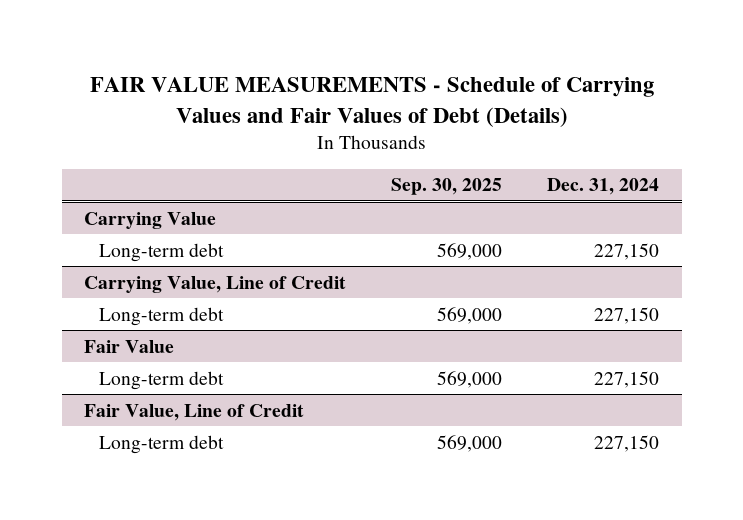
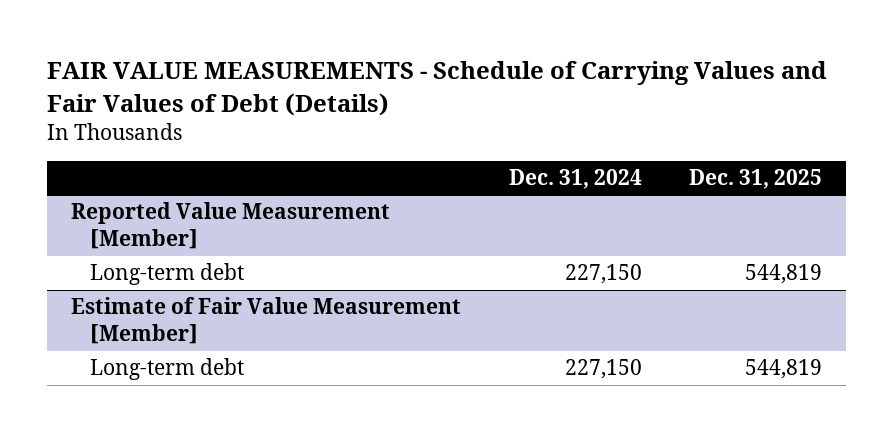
- | Sep. 30, 2025 | Dec. 31, 2024
+ | Dec. 31, 2024 | Dec. 31, 2025
- Carrying Value
- Long-term debt | 569,000 | 227,150
- Carrying Value, Line of Credit
- Long-term debt | 569,000 | 227,150
- Fair Value
+ Reported Value Measurement [Member]
- Fair Value, Line of Credit
+ Estimate of Fair Value Measurement [Member]

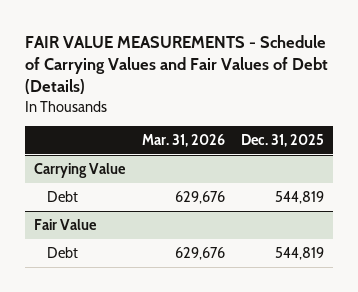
- | Dec. 31, 2024 | Dec. 31, 2025
+ | Mar. 31, 2026 | Dec. 31, 2025
- Reported Value Measurement [Member]
- Long-term debt | 227,150 | 544,819
- Estimate of Fair Value Measurement [Member]
- Long-term debt | 227,150 | 544,819
+ Carrying Value
+ Debt | 629,676 | 544,819
+ Fair Value
+ Debt | 629,676 | 544,819

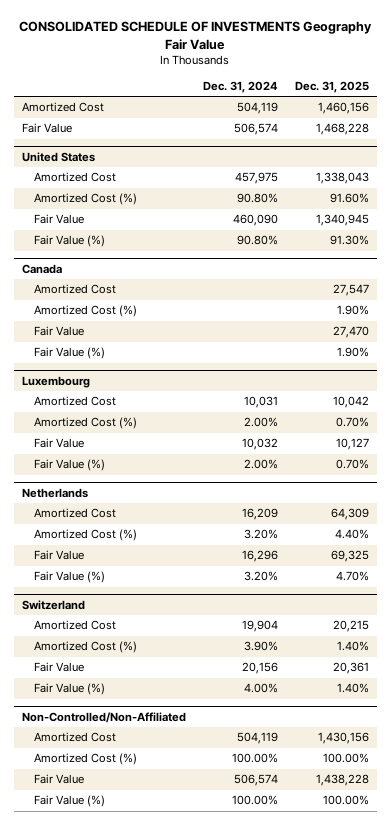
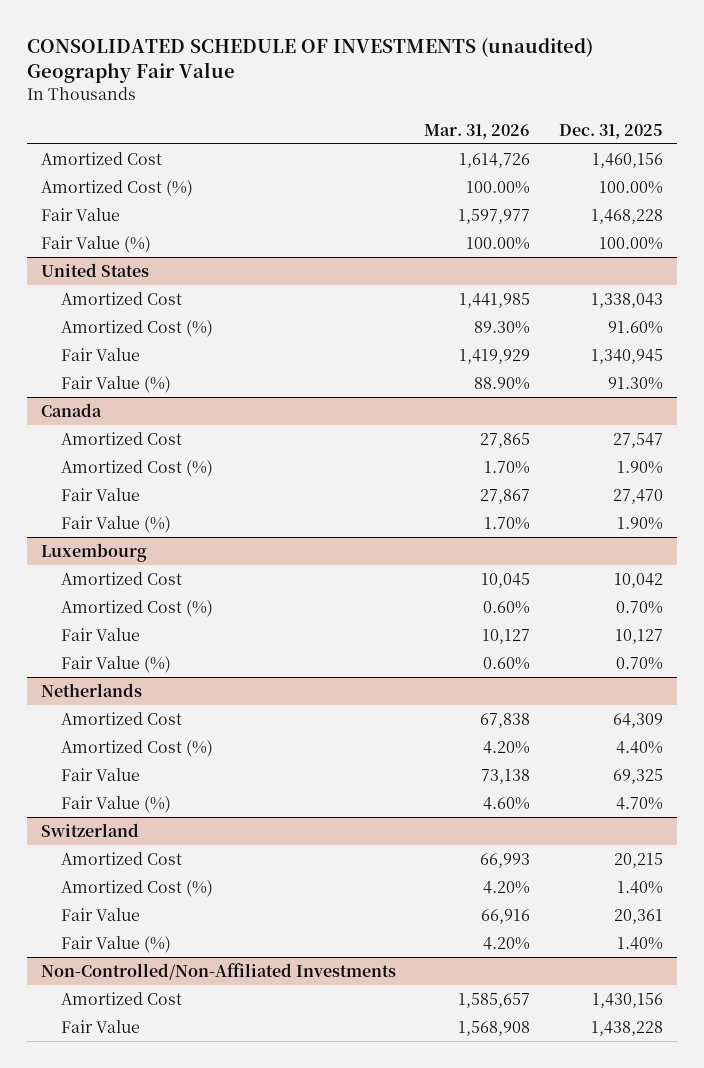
- CONSOLIDATED SCHEDULE OF INVESTMENTS Geography Fair Value
+ CONSOLIDATED SCHEDULE OF INVESTMENTS (unaudited) Geography Fair Value
- | Dec. 31, 2024 | Dec. 31, 2025
+ | Mar. 31, 2026 | Dec. 31, 2025
+ Amortized Cost (%) | 100.00% | 100.00%
+ Fair Value (%) | 100.00% | 100.00%
- Non-Controlled/Non-Affiliated
+ Non-Controlled/Non-Affiliated Investments
- Amortized Cost (%) | 100.00% | 100.00%
- Fair Value (%) | 100.00% | 100.00%

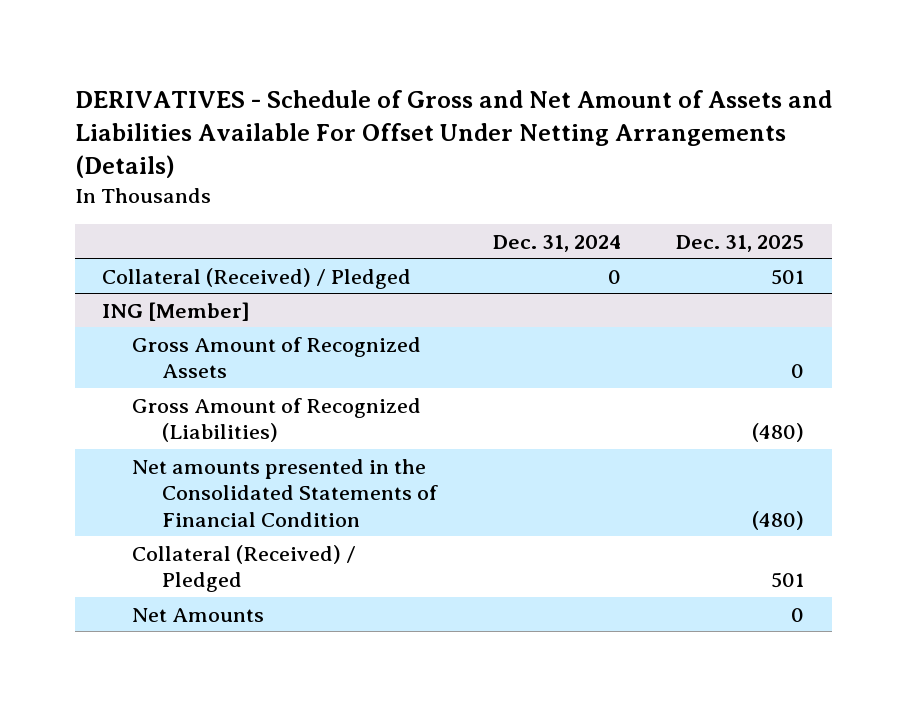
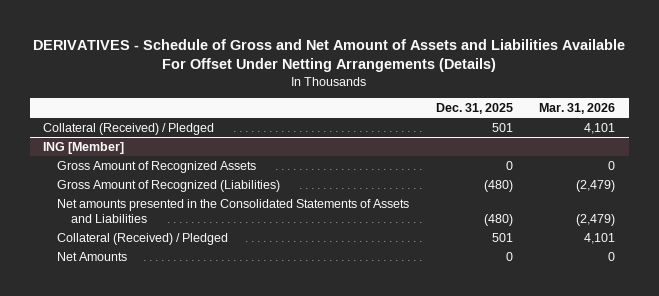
- | Dec. 31, 2024 | Dec. 31, 2025
+ | Dec. 31, 2025 | Mar. 31, 2026
@ ING [Member]
- Net amounts presented in the Consolidated Statements of Financial Condition | | (480)
+ Net amounts presented in the Consolidated Statements of Assets and Liabilities | (480) | (2,479)

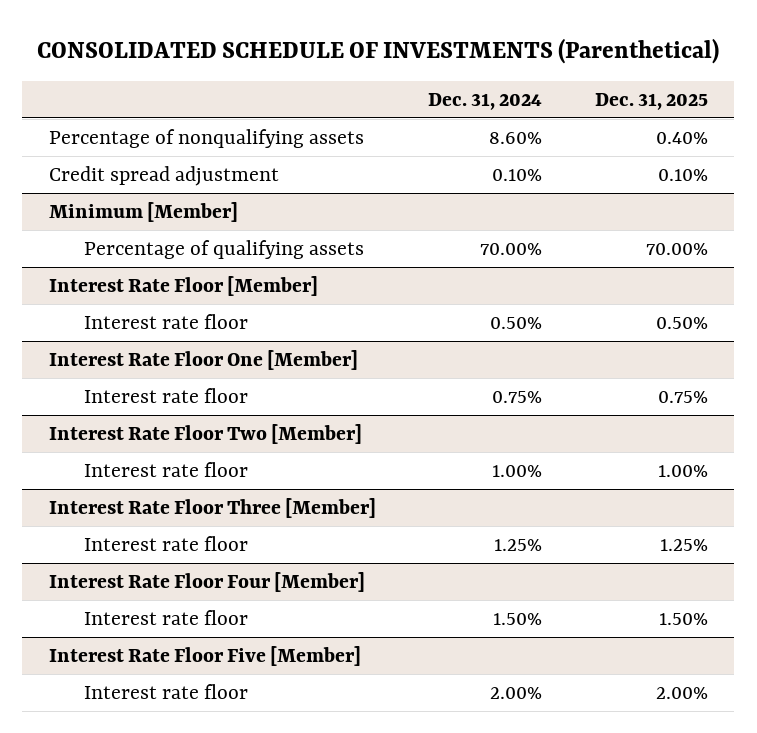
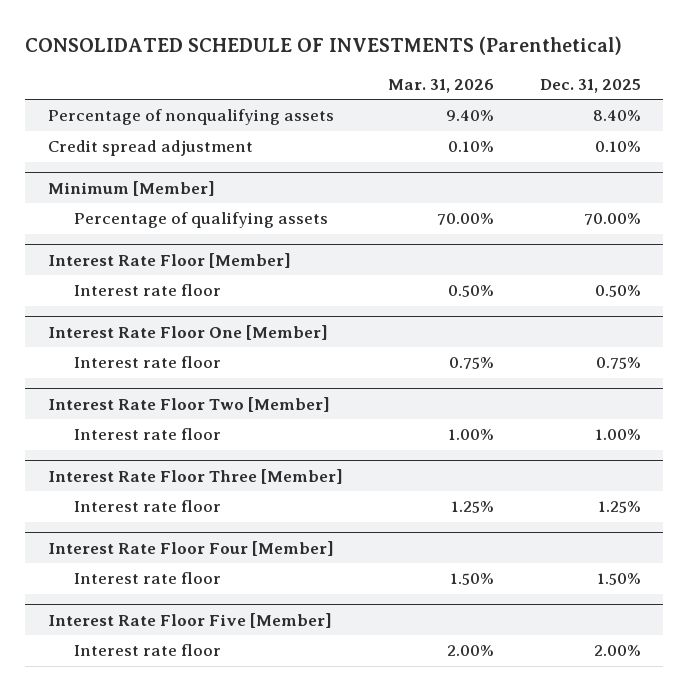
- | Dec. 31, 2024 | Dec. 31, 2025
+ | Mar. 31, 2026 | Dec. 31, 2025
- Percentage of nonqualifying assets | 8.60% | 0.40%
+ Percentage of nonqualifying assets | 9.40% | 8.40%

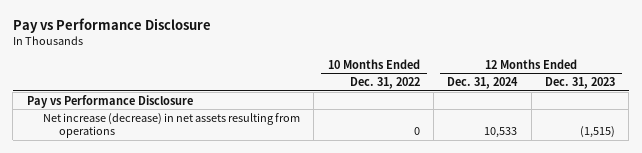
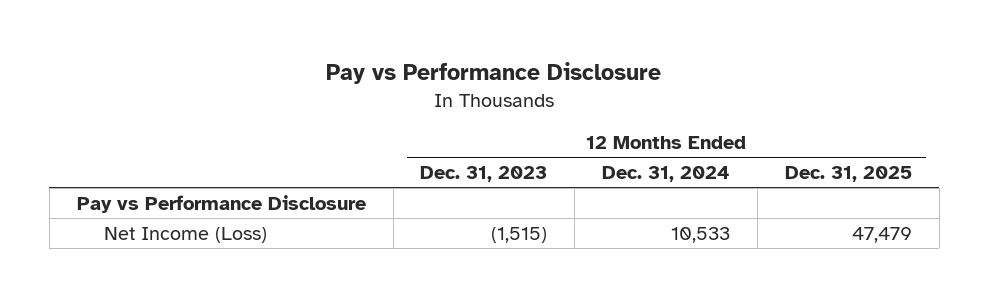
- | 10 Months Ended Dec. 31, 2022 | 12 Months Ended Dec. 31, 2024 | 12 Months Ended Dec. 31, 2023
+ | 12 Months Ended Dec. 31, 2023 | 12 Months Ended Dec. 31, 2024 | 12 Months Ended Dec. 31, 2025
- Net increase (decrease) in net assets resulting from operations | 0 | 10,533 | (1,515)
+ Net Income (Loss) | (1,515) | 10,533 | 47,479

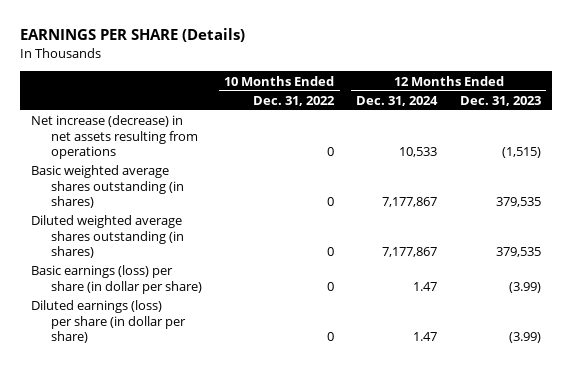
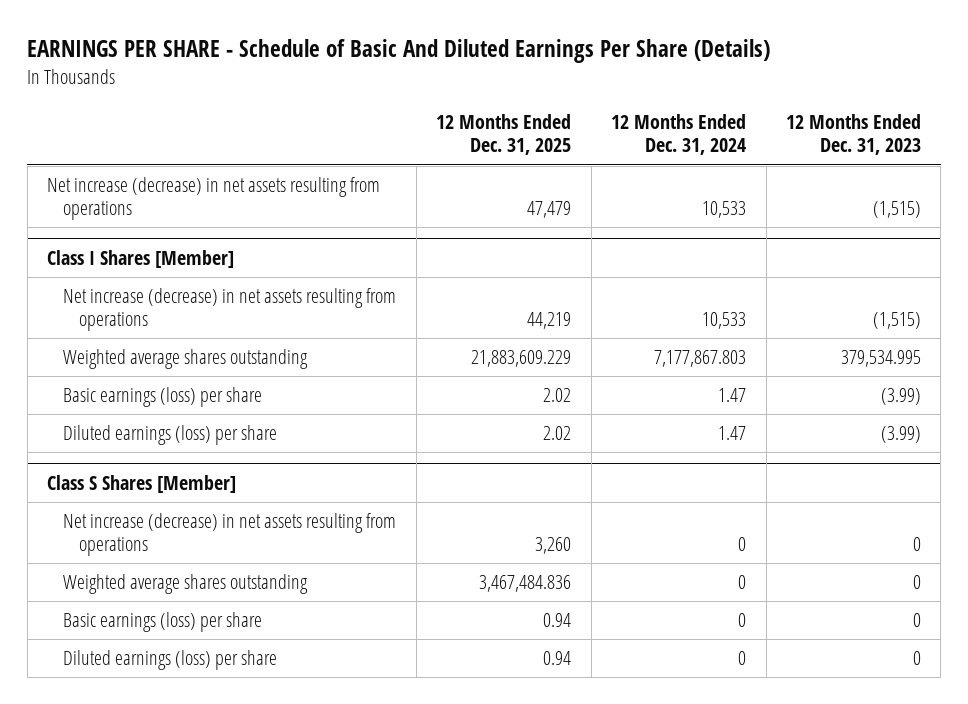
- EARNINGS PER SHARE (Details)
+ EARNINGS PER SHARE - Schedule of Basic And Diluted Earnings Per Share (Details)
- | 10 Months Ended Dec. 31, 2022 | 12 Months Ended Dec. 31, 2024 | 12 Months Ended Dec. 31, 2023
+ | 12 Months Ended Dec. 31, 2025 | 12 Months Ended Dec. 31, 2024 | 12 Months Ended Dec. 31, 2023
- Basic weighted average shares outstanding (in shares) | 0 | 7,177,867 | 379,535
- Diluted weighted average shares outstanding (in shares) | 0 | 7,177,867 | 379,535
- Basic earnings (loss) per share (in dollar per share) | 0 | 1.47 | (3.99)
- Diluted earnings (loss) per share (in dollar per share) | 0 | 1.47 | (3.99)
+ Class I Shares [Member]
+ Net increase (decrease) in net assets resulting from operations | 44,219 | 10,533 | (1,515)
+ Weighted average shares outstanding | 21,883,609.229 | 7,177,867.803 | 379,534.995
+ Basic earnings (loss) per share | 2.02 | 1.47 | (3.99)
+ Diluted earnings (loss) per share | 2.02 | 1.47 | (3.99)
+ Class S Shares [Member]
+ Net increase (decrease) in net assets resulting from operations | 3,260 | 0 | 0
+ Weighted average shares outstanding | 3,467,484.836 | 0 | 0
+ Basic earnings (loss) per share | 0.94 | 0 | 0
+ Diluted earnings (loss) per share | 0.94 | 0 | 0

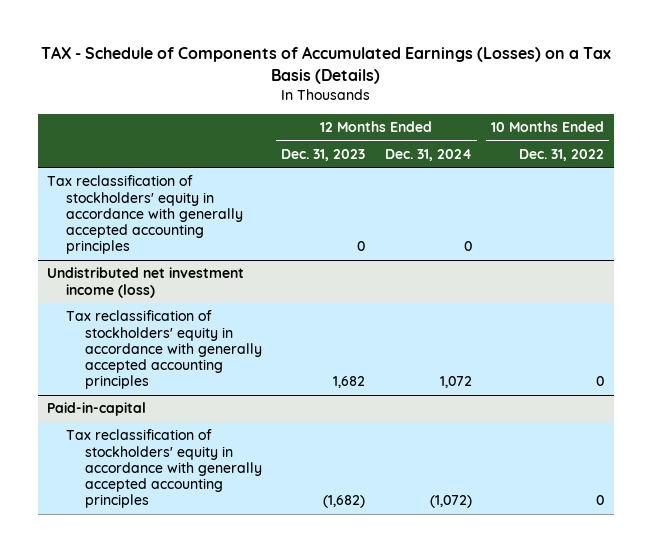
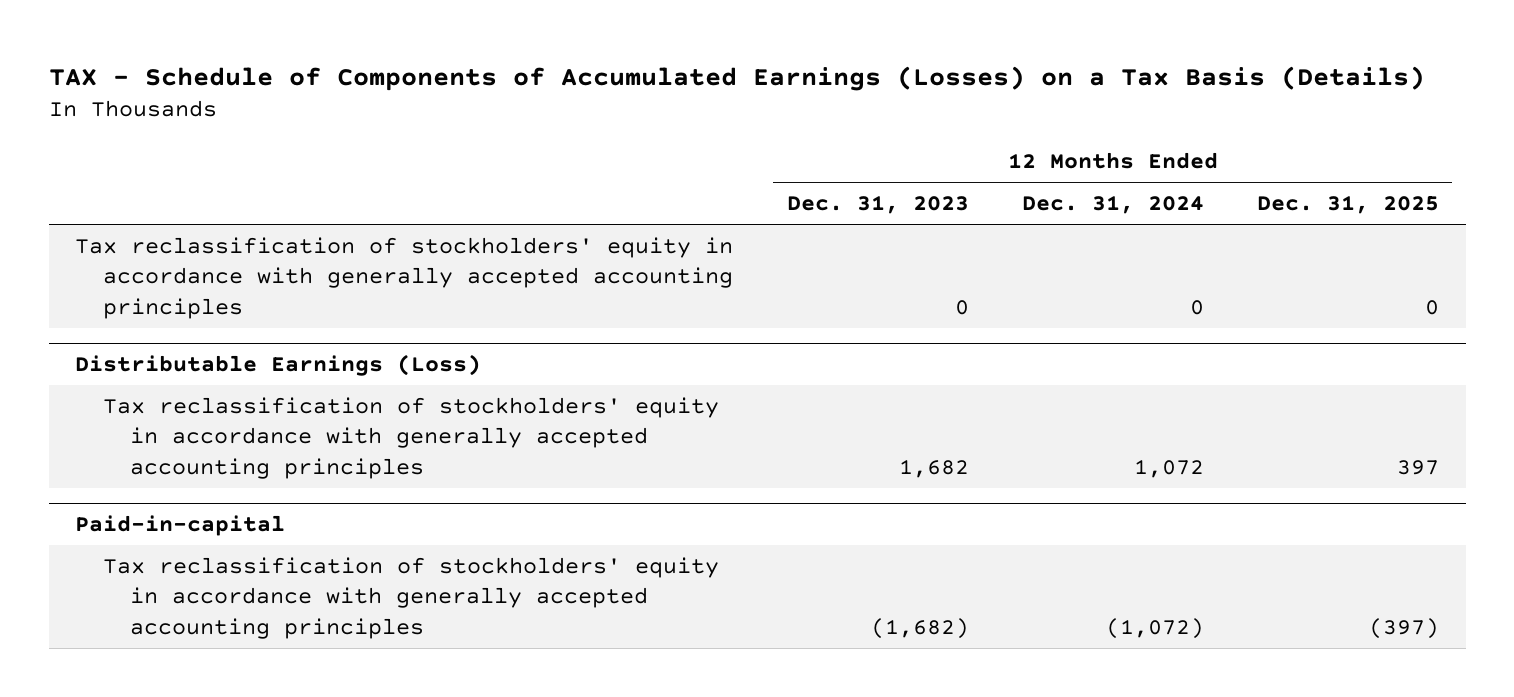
- | 12 Months Ended Dec. 31, 2023 | 12 Months Ended Dec. 31, 2024 | 10 Months Ended Dec. 31, 2022
+ | 12 Months Ended Dec. 31, 2023 | 12 Months Ended Dec. 31, 2024 | 12 Months Ended Dec. 31, 2025
- Undistributed net investment income (loss)
+ Distributable Earnings (Loss)

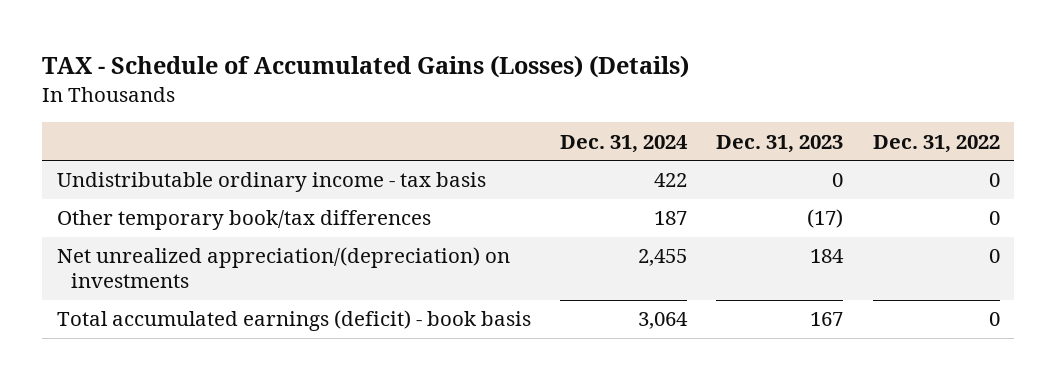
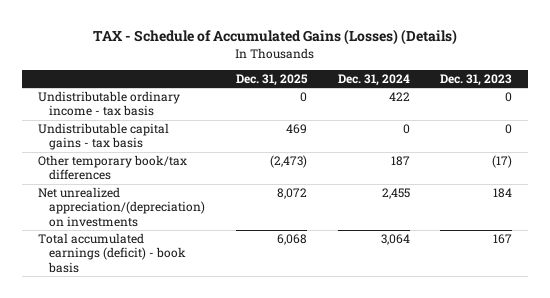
- | Dec. 31, 2024 | Dec. 31, 2023 | Dec. 31, 2022
+ | Dec. 31, 2025 | Dec. 31, 2024 | Dec. 31, 2023
+ Undistributable capital gains - tax basis | 469 | 0 | 0

